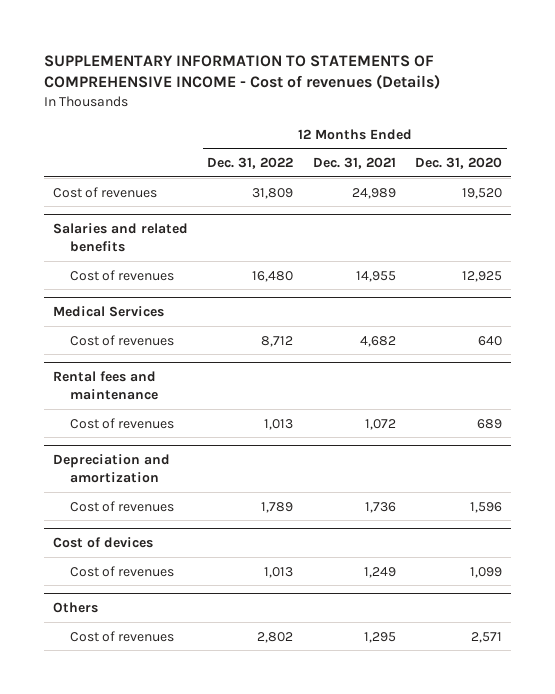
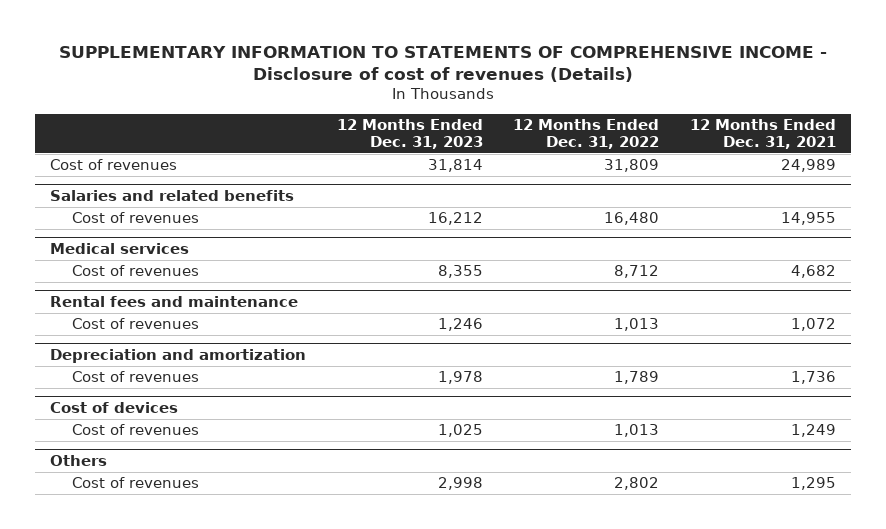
- SUPPLEMENTARY INFORMATION TO STATEMENTS OF COMPREHENSIVE INCOME - Cost of revenues (Details)
+ SUPPLEMENTARY INFORMATION TO STATEMENTS OF COMPREHENSIVE INCOME - Disclosure of cost of revenues (Details)
- | 12 Months Ended Dec. 31, 2022 | 12 Months Ended Dec. 31, 2021 | 12 Months Ended Dec. 31, 2020
+ | 12 Months Ended Dec. 31, 2023 | 12 Months Ended Dec. 31, 2022 | 12 Months Ended Dec. 31, 2021
- Medical Services
+ Medical services

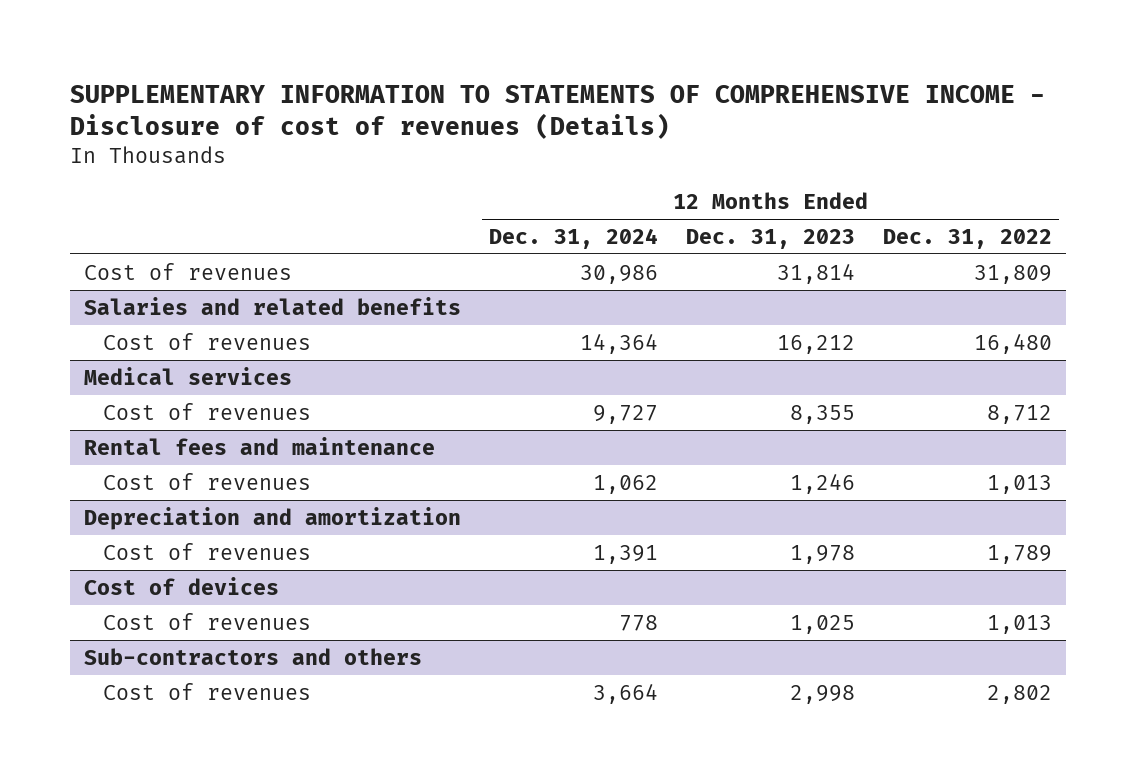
- | 12 Months Ended Dec. 31, 2023 | 12 Months Ended Dec. 31, 2022 | 12 Months Ended Dec. 31, 2021
+ | 12 Months Ended Dec. 31, 2024 | 12 Months Ended Dec. 31, 2023 | 12 Months Ended Dec. 31, 2022
- Others
+ Sub-contractors and others

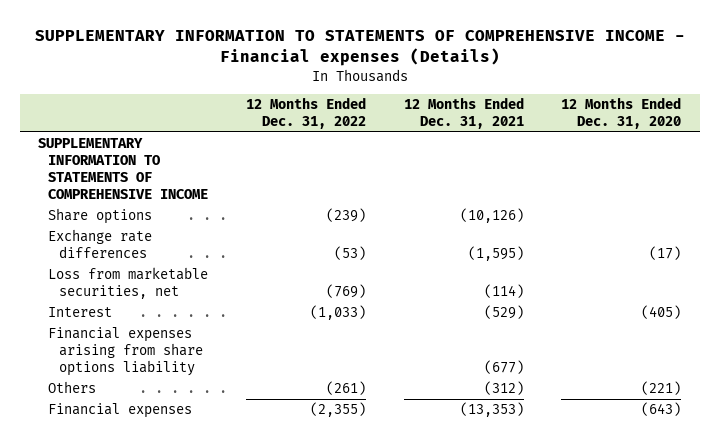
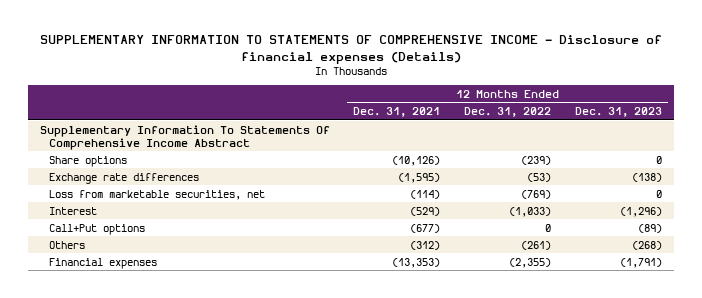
- SUPPLEMENTARY INFORMATION TO STATEMENTS OF COMPREHENSIVE INCOME - Financial expenses (Details)
+ SUPPLEMENTARY INFORMATION TO STATEMENTS OF COMPREHENSIVE INCOME - Disclosure of financial expenses (Details)
- | 12 Months Ended Dec. 31, 2022 | 12 Months Ended Dec. 31, 2021 | 12 Months Ended Dec. 31, 2020
+ | 12 Months Ended Dec. 31, 2021 | 12 Months Ended Dec. 31, 2022 | 12 Months Ended Dec. 31, 2023
- SUPPLEMENTARY INFORMATION TO STATEMENTS OF COMPREHENSIVE INCOME
+ Supplementary Information To Statements Of Comprehensive Income Abstract
- Financial expenses arising from share options liability | | (677) |
+ Call+Put options | (677) | 0 | (89)

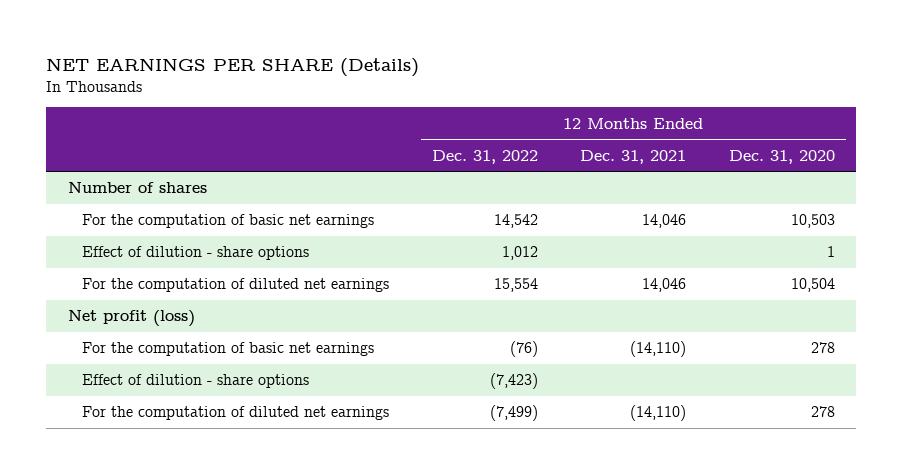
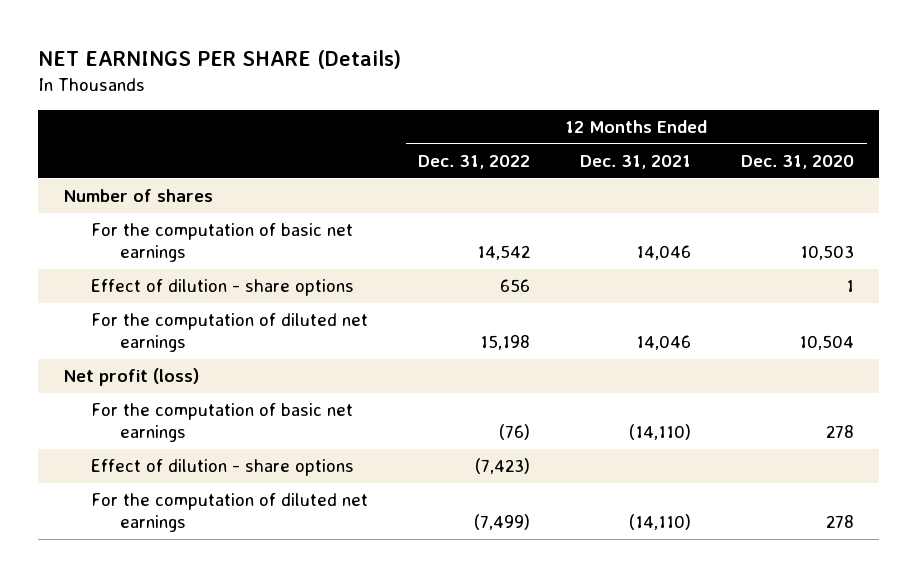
- Effect of dilution - share options | 1,012 | | 1
- For the computation of diluted net earnings | 15,554 | 14,046 | 10,504
+ Effect of dilution - share options | 656 | | 1
+ For the computation of diluted net earnings | 15,198 | 14,046 | 10,504

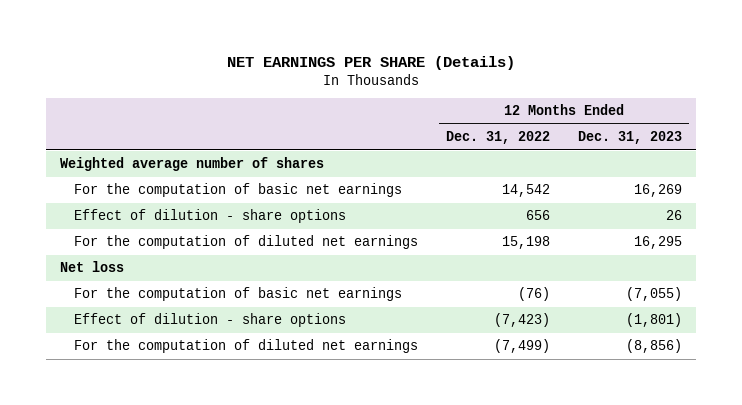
- | 12 Months Ended Dec. 31, 2022 | 12 Months Ended Dec. 31, 2021 | 12 Months Ended Dec. 31, 2020
+ | 12 Months Ended Dec. 31, 2022 | 12 Months Ended Dec. 31, 2023
- Number of shares
+ Weighted average number of shares
- Net profit (loss)
+ Net loss

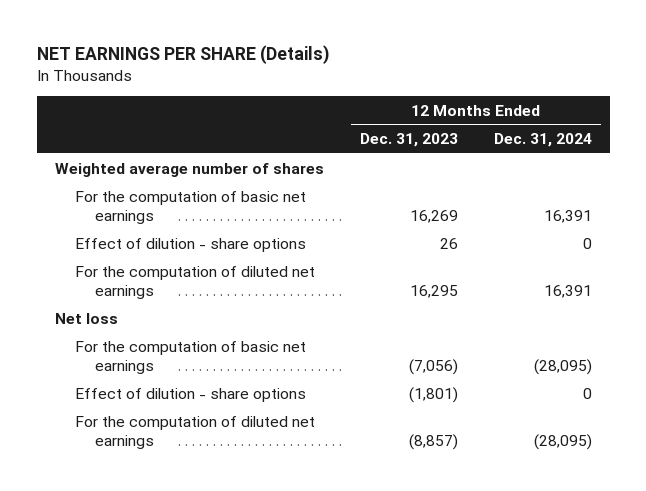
- | 12 Months Ended Dec. 31, 2022 | 12 Months Ended Dec. 31, 2023
+ | 12 Months Ended Dec. 31, 2023 | 12 Months Ended Dec. 31, 2024
- For the computation of basic net earnings | (76) | (7,055)
+ For the computation of basic net earnings | (7,056) | (28,095)
- For the computation of diluted net earnings | (7,499) | (8,856)
+ For the computation of diluted net earnings | (8,857) | (28,095)

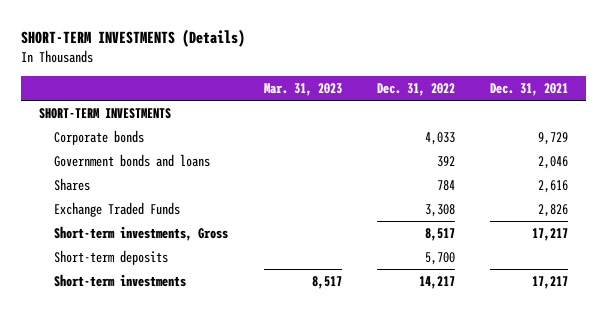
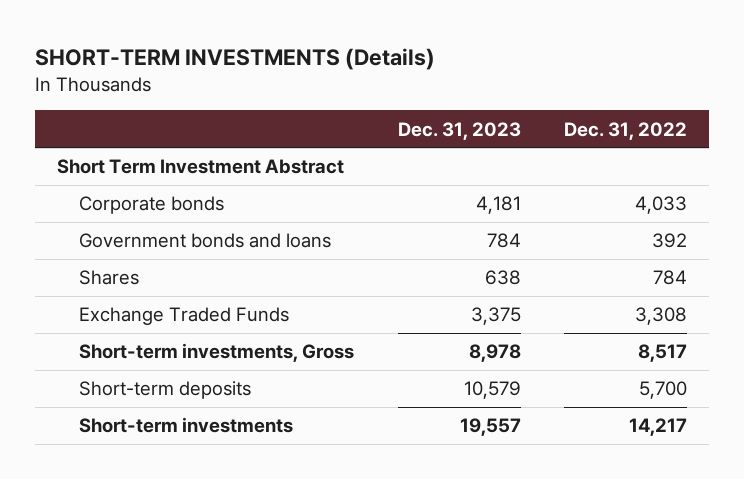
- | Mar. 31, 2023 | Dec. 31, 2022 | Dec. 31, 2021
+ | Dec. 31, 2023 | Dec. 31, 2022
- SHORT-TERM INVESTMENTS
+ Short Term Investment Abstract

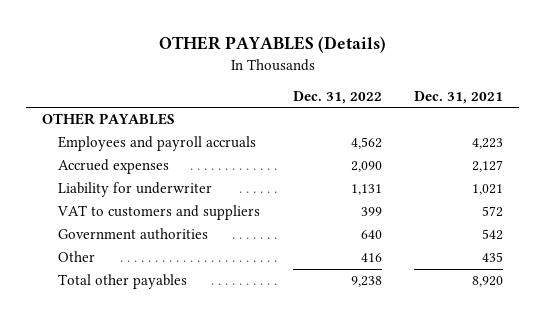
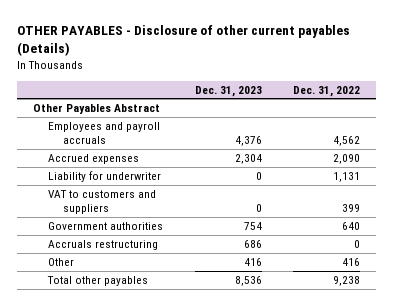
- OTHER PAYABLES (Details)
+ OTHER PAYABLES - Disclosure of other current payables (Details)
- | Dec. 31, 2022 | Dec. 31, 2021
+ | Dec. 31, 2023 | Dec. 31, 2022
- OTHER PAYABLES
+ Other Payables Abstract
+ Accruals restructuring | 686 | 0

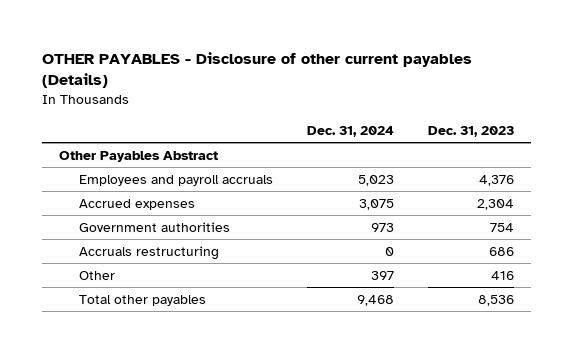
- | Dec. 31, 2023 | Dec. 31, 2022
+ | Dec. 31, 2024 | Dec. 31, 2023
- Liability for underwriter | 0 | 1,131
- VAT to customers and suppliers | 0 | 399

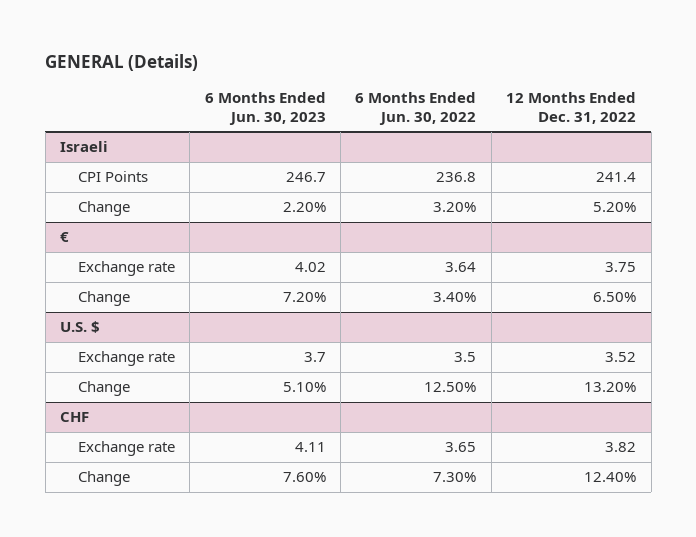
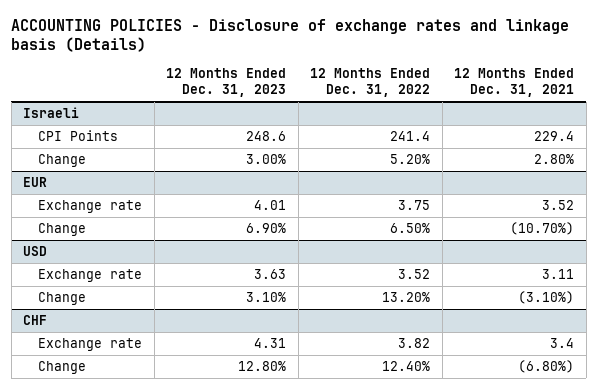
- GENERAL (Details)
+ ACCOUNTING POLICIES - Disclosure of exchange rates and linkage basis (Details)
- | 6 Months Ended Jun. 30, 2023 | 6 Months Ended Jun. 30, 2022 | 12 Months Ended Dec. 31, 2022
+ | 12 Months Ended Dec. 31, 2023 | 12 Months Ended Dec. 31, 2022 | 12 Months Ended Dec. 31, 2021
- €
+ EUR
- U.S. $
+ USD

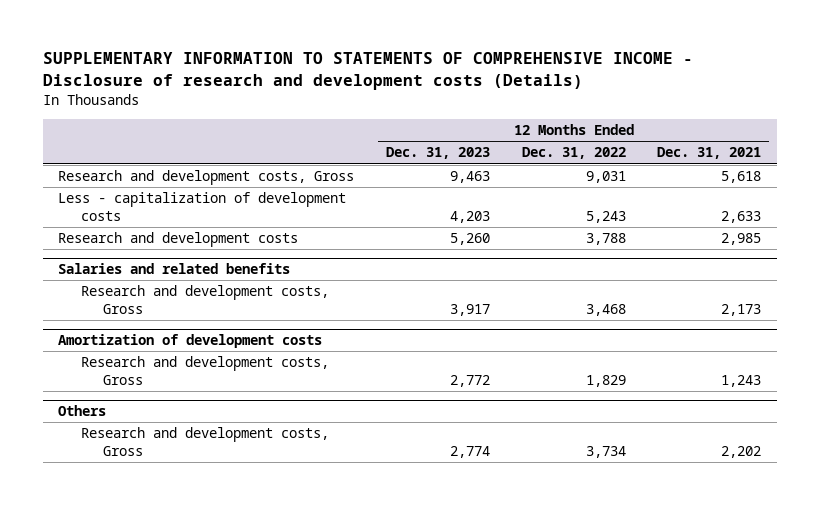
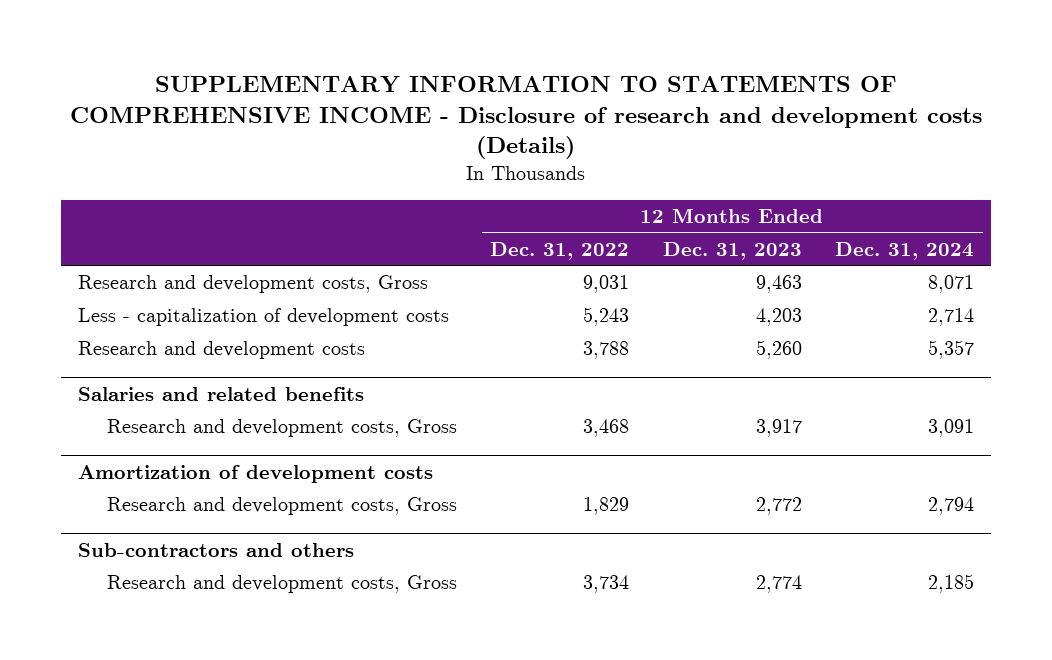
- | 12 Months Ended Dec. 31, 2023 | 12 Months Ended Dec. 31, 2022 | 12 Months Ended Dec. 31, 2021
+ | 12 Months Ended Dec. 31, 2022 | 12 Months Ended Dec. 31, 2023 | 12 Months Ended Dec. 31, 2024
- Others
+ Sub-contractors and others

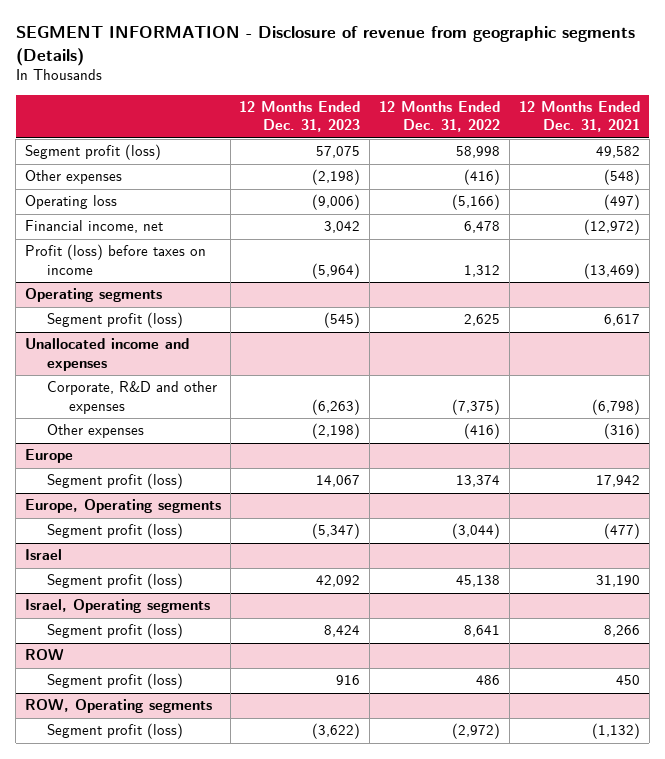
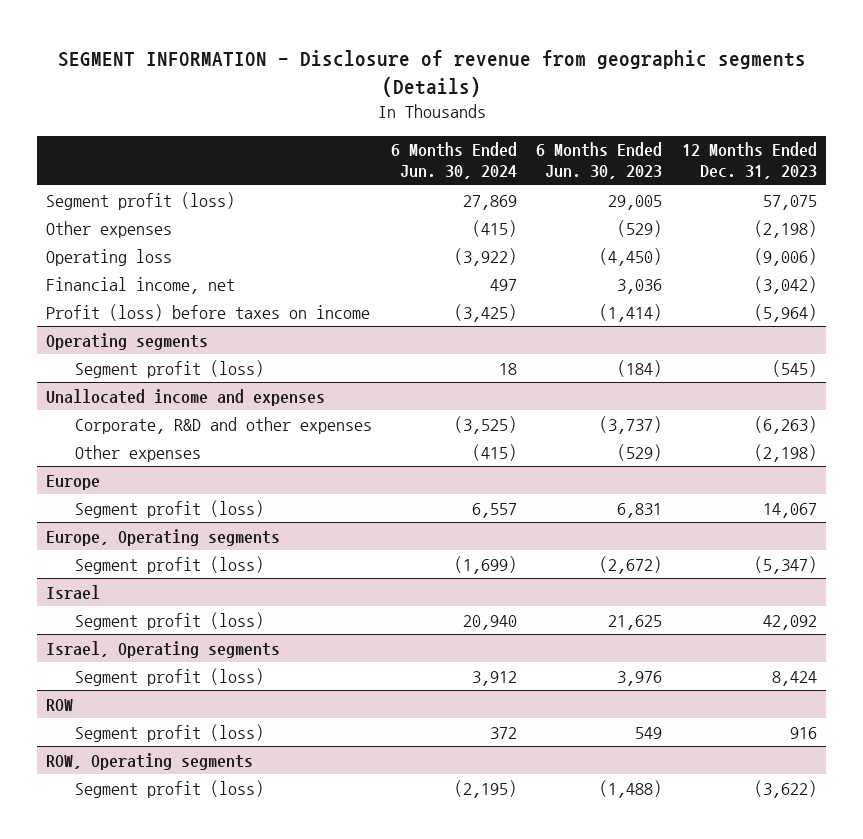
- | 12 Months Ended Dec. 31, 2023 | 12 Months Ended Dec. 31, 2022 | 12 Months Ended Dec. 31, 2021
+ | 6 Months Ended Jun. 30, 2024 | 6 Months Ended Jun. 30, 2023 | 12 Months Ended Dec. 31, 2023
- Financial income, net | 3,042 | 6,478 | (12,972)
+ Financial income, net | 497 | 3,036 | (3,042)

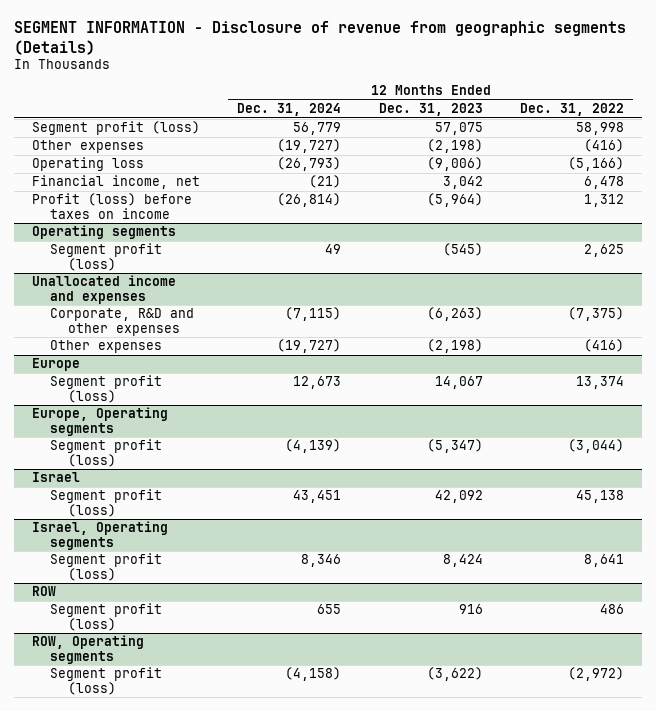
- | 6 Months Ended Jun. 30, 2024 | 6 Months Ended Jun. 30, 2023 | 12 Months Ended Dec. 31, 2023
+ | 12 Months Ended Dec. 31, 2024 | 12 Months Ended Dec. 31, 2023 | 12 Months Ended Dec. 31, 2022
- Financial income, net | 497 | 3,036 | (3,042)
+ Financial income, net | (21) | 3,042 | 6,478

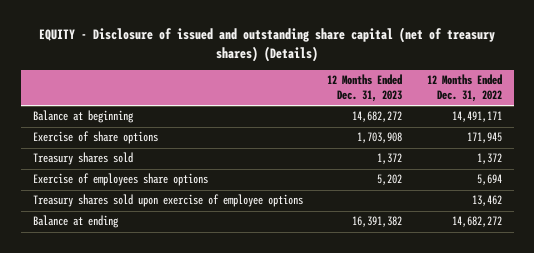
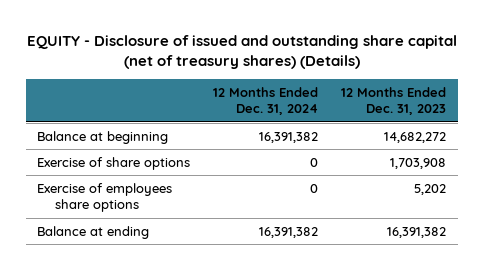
- | 12 Months Ended Dec. 31, 2023 | 12 Months Ended Dec. 31, 2022
+ | 12 Months Ended Dec. 31, 2024 | 12 Months Ended Dec. 31, 2023
- Treasury shares sold | 1,372 | 1,372
- Treasury shares sold upon exercise of employee options | | 13,462

